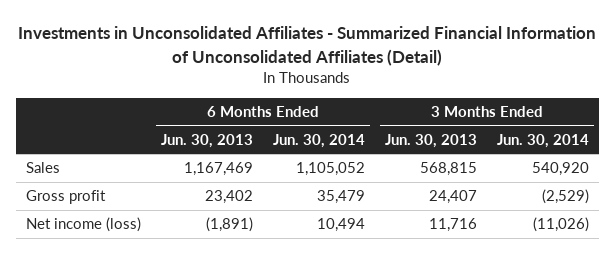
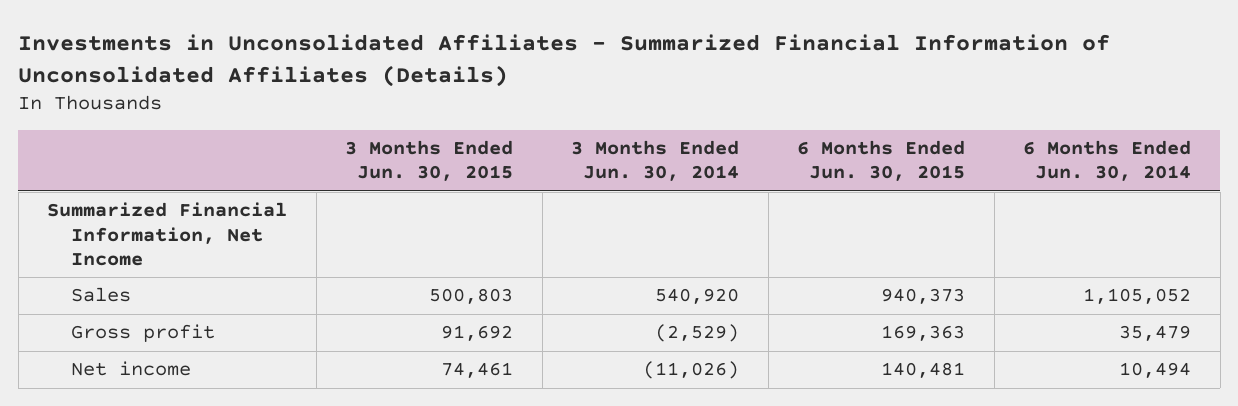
- Investments in Unconsolidated Affiliates - Summarized Financial Information of Unconsolidated Affiliates (Detail)
+ Investments in Unconsolidated Affiliates - Summarized Financial Information of Unconsolidated Affiliates (Details)
- | 6 Months Ended Jun. 30, 2013 | 6 Months Ended Jun. 30, 2014 | 3 Months Ended Jun. 30, 2013 | 3 Months Ended Jun. 30, 2014
+ | 3 Months Ended Jun. 30, 2015 | 3 Months Ended Jun. 30, 2014 | 6 Months Ended Jun. 30, 2015 | 6 Months Ended Jun. 30, 2014
+ Summarized Financial Information, Net Income
- Net income (loss) | (1,891) | 10,494 | 11,716 | (11,026)
+ Net income | 74,461 | (11,026) | 140,481 | 10,494

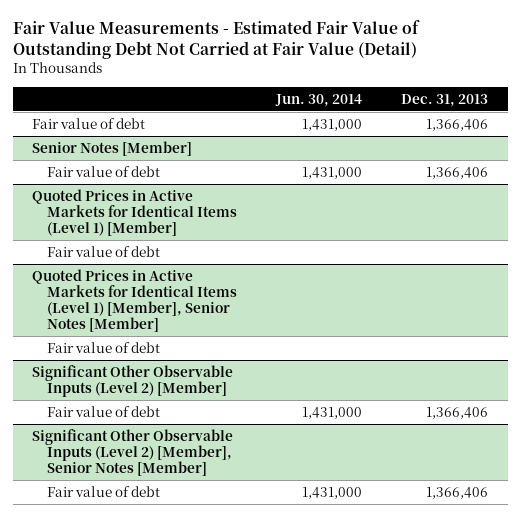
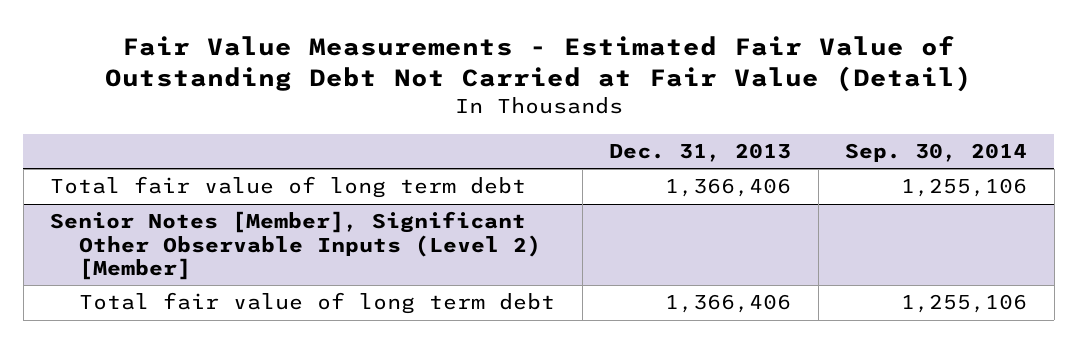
- | Jun. 30, 2014 | Dec. 31, 2013
+ | Dec. 31, 2013 | Sep. 30, 2014
- Fair value of debt | 1,431,000 | 1,366,406
- Senior Notes [Member]
- Fair value of debt | 1,431,000 | 1,366,406
- Quoted Prices in Active Markets for Identical Items (Level 1) [Member]
- Fair value of debt
- Quoted Prices in Active Markets for Identical Items (Level 1) [Member], Senior Notes [Member]
- Fair value of debt
- Significant Other Observable Inputs (Level 2) [Member]
- Fair value of debt | 1,431,000 | 1,366,406
- Significant Other Observable Inputs (Level 2) [Member], Senior Notes [Member]
- Fair value of debt | 1,431,000 | 1,366,406
+ Total fair value of long term debt | 1,366,406 | 1,255,106
+ Senior Notes [Member], Significant Other Observable Inputs (Level 2) [Member]
+ Total fair value of long term debt | 1,366,406 | 1,255,106

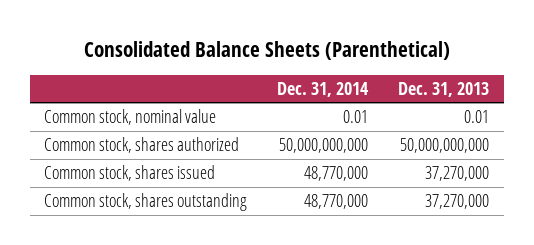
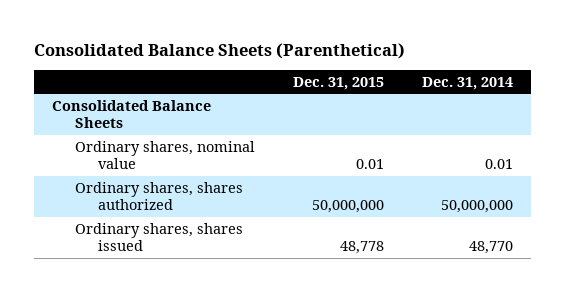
- | Dec. 31, 2014 | Dec. 31, 2013
+ | Dec. 31, 2015 | Dec. 31, 2014
- Common stock, nominal value | 0.01 | 0.01
- Common stock, shares authorized | 50,000,000,000 | 50,000,000,000
- Common stock, shares issued | 48,770,000 | 37,270,000
- Common stock, shares outstanding | 48,770,000 | 37,270,000
+ Consolidated Balance Sheets
+ Ordinary shares, nominal value | 0.01 | 0.01
+ Ordinary shares, shares authorized | 50,000,000 | 50,000,000
+ Ordinary shares, shares issued | 48,778 | 48,770

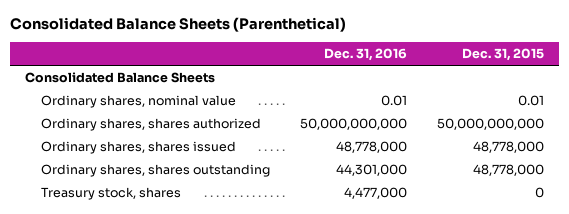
- | Dec. 31, 2015 | Dec. 31, 2014
+ | Dec. 31, 2016 | Dec. 31, 2015
- Ordinary shares, shares authorized | 50,000,000 | 50,000,000
- Ordinary shares, shares issued | 48,778 | 48,770
+ Ordinary shares, shares authorized | 50,000,000,000 | 50,000,000,000
+ Ordinary shares, shares issued | 48,778,000 | 48,778,000
+ Ordinary shares, shares outstanding | 44,301,000 | 48,778,000
+ Treasury stock, shares | 4,477,000 | 0

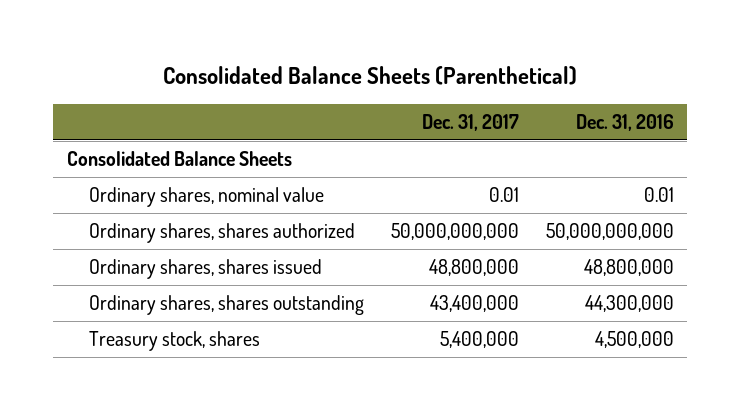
- | Dec. 31, 2016 | Dec. 31, 2015
+ | Dec. 31, 2017 | Dec. 31, 2016
- Ordinary shares, shares issued | 48,778,000 | 48,778,000
- Ordinary shares, shares outstanding | 44,301,000 | 48,778,000
- Treasury stock, shares | 4,477,000 | 0
+ Ordinary shares, shares issued | 48,800,000 | 48,800,000
+ Ordinary shares, shares outstanding | 43,400,000 | 44,300,000
+ Treasury stock, shares | 5,400,000 | 4,500,000

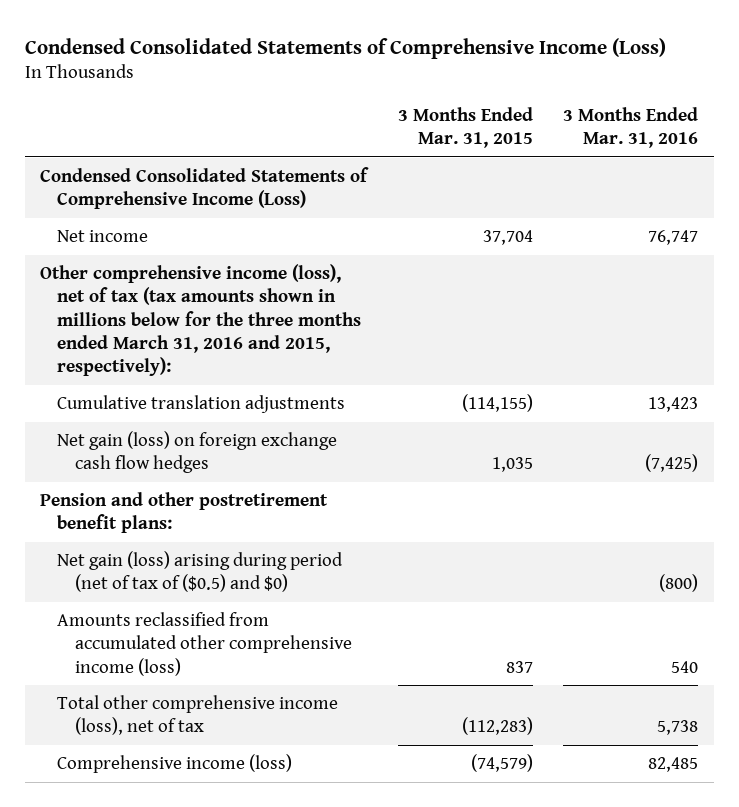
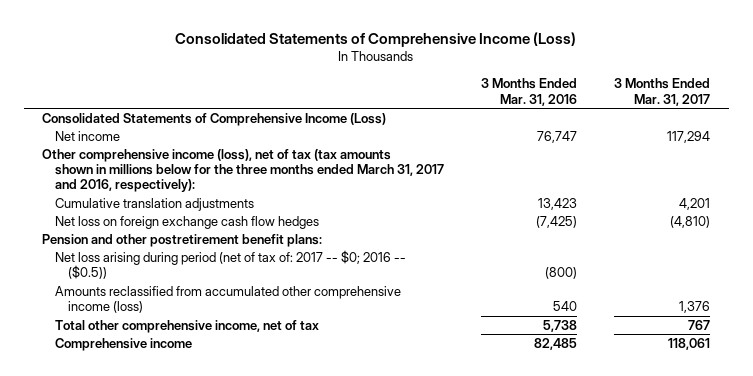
- Condensed Consolidated Statements of Comprehensive Income (Loss)
+ Consolidated Statements of Comprehensive Income (Loss)
- | 3 Months Ended Mar. 31, 2015 | 3 Months Ended Mar. 31, 2016
+ | 3 Months Ended Mar. 31, 2016 | 3 Months Ended Mar. 31, 2017
- Condensed Consolidated Statements of Comprehensive Income (Loss)
+ Consolidated Statements of Comprehensive Income (Loss)
- Other comprehensive income (loss), net of tax (tax amounts shown in millions below for the three months ended March 31, 2016 and 2015, respectively):
+ Other comprehensive income (loss), net of tax (tax amounts shown in millions below for the three months ended March 31, 2017 and 2016, respectively):
- Net gain (loss) on foreign exchange cash flow hedges | 1,035 | (7,425)
+ Net loss on foreign exchange cash flow hedges | (7,425) | (4,810)
- Net gain (loss) arising during period (net of tax of ($0.5) and $0) | | (800)
+ Net loss arising during period (net of tax of: 2017 -- $0; 2016 -- ($0.5)) | (800) |
- Total other comprehensive income (loss), net of tax | (112,283) | 5,738
- Comprehensive income (loss) | (74,579) | 82,485
+ Total other comprehensive income, net of tax | 5,738 | 767
+ Comprehensive income | 82,485 | 118,061

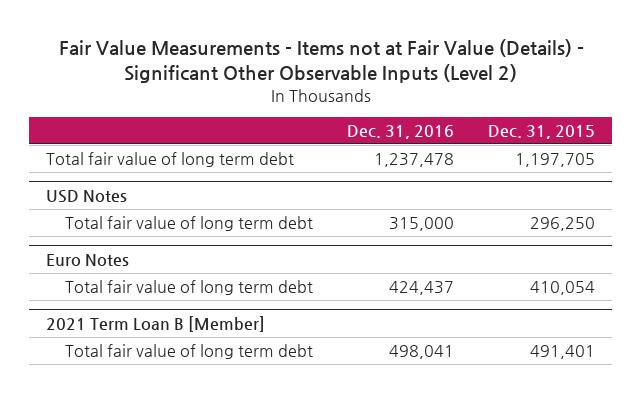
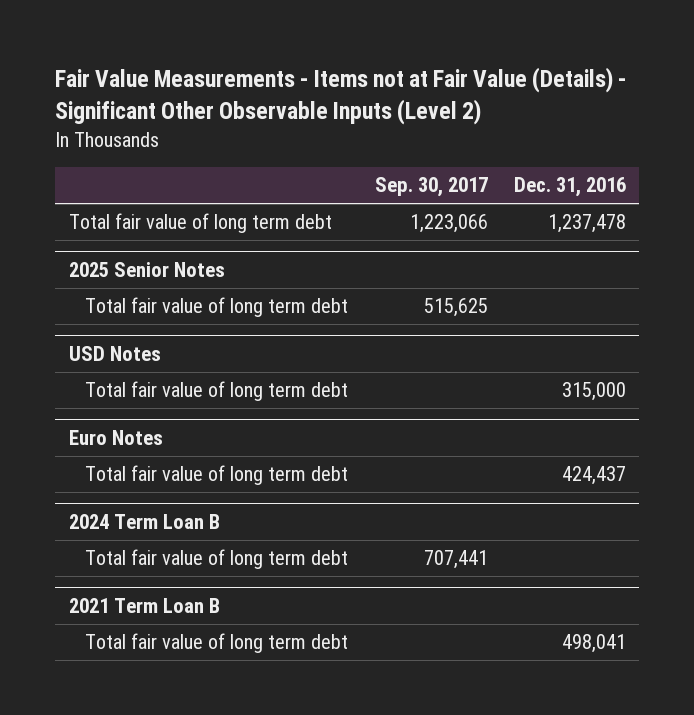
- | Dec. 31, 2016 | Dec. 31, 2015
+ | Sep. 30, 2017 | Dec. 31, 2016
+ 2025 Senior Notes
+ Total fair value of long term debt | 515,625 |
- 2021 Term Loan B [Member]
+ 2024 Term Loan B
+ Total fair value of long term debt | 707,441 |
+ 2021 Term Loan B

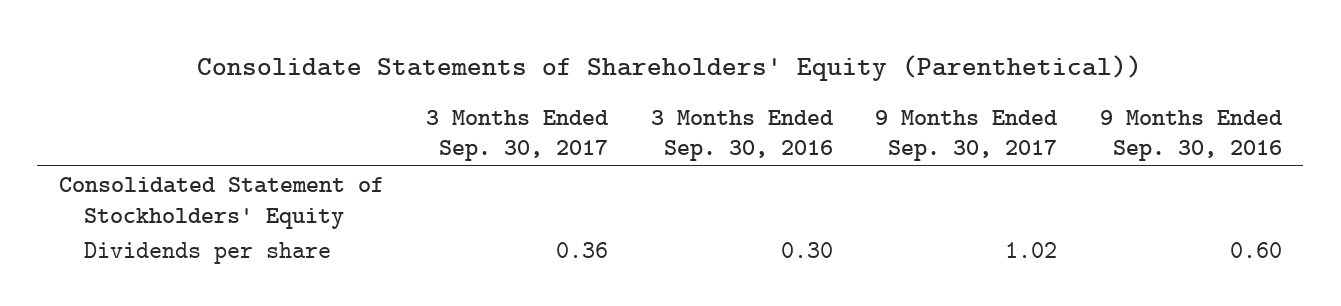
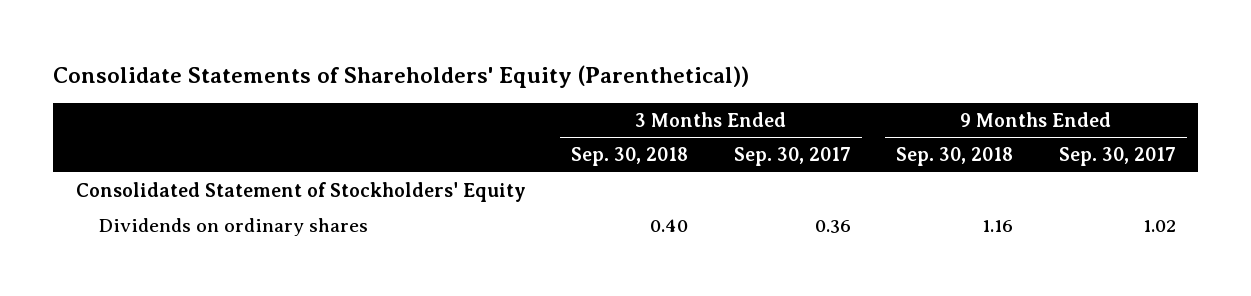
- | 3 Months Ended Sep. 30, 2017 | 3 Months Ended Sep. 30, 2016 | 9 Months Ended Sep. 30, 2017 | 9 Months Ended Sep. 30, 2016
+ | 3 Months Ended Sep. 30, 2018 | 3 Months Ended Sep. 30, 2017 | 9 Months Ended Sep. 30, 2018 | 9 Months Ended Sep. 30, 2017
- Dividends per share | 0.36 | 0.30 | 1.02 | 0.60
+ Dividends on ordinary shares | 0.40 | 0.36 | 1.16 | 1.02

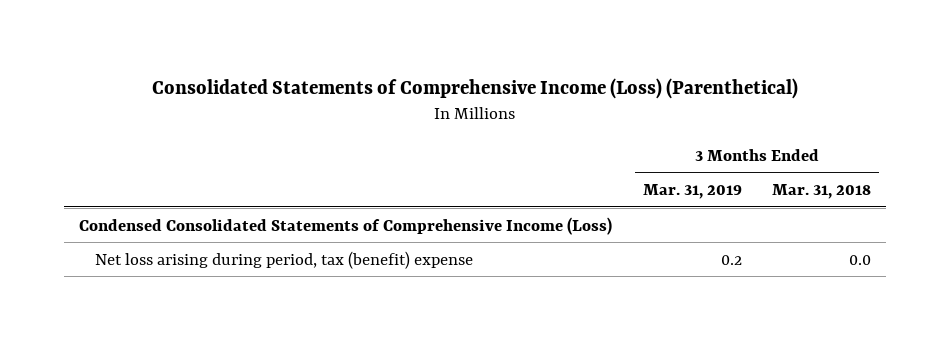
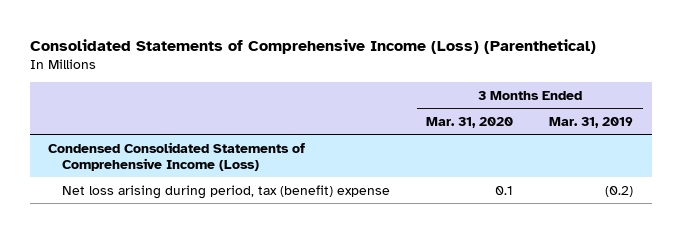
- | 3 Months Ended Mar. 31, 2019 | 3 Months Ended Mar. 31, 2018
+ | 3 Months Ended Mar. 31, 2020 | 3 Months Ended Mar. 31, 2019
- Net loss arising during period, tax (benefit) expense | 0.2 | 0.0
+ Net loss arising during period, tax (benefit) expense | 0.1 | (0.2)

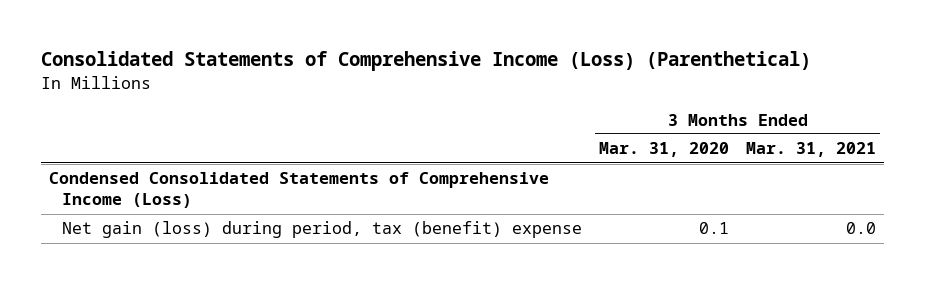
- | 3 Months Ended Mar. 31, 2020 | 3 Months Ended Mar. 31, 2019
+ | 3 Months Ended Mar. 31, 2020 | 3 Months Ended Mar. 31, 2021
- Net loss arising during period, tax (benefit) expense | 0.1 | (0.2)
+ Net gain (loss) during period, tax (benefit) expense | 0.1 | 0.0

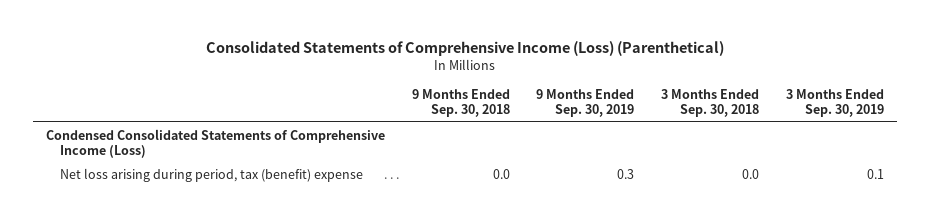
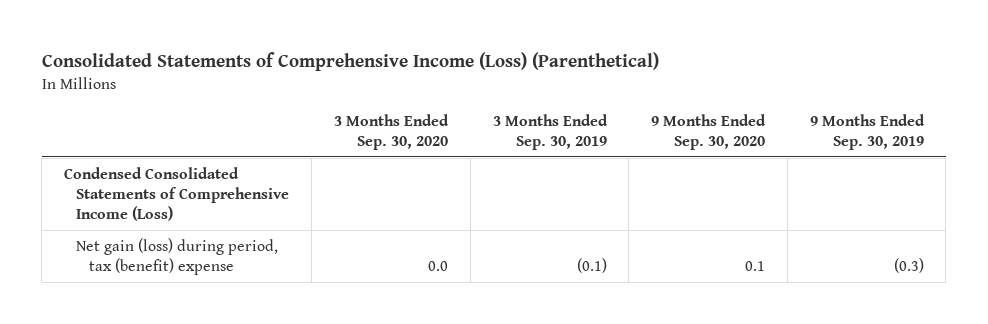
- | 9 Months Ended Sep. 30, 2018 | 9 Months Ended Sep. 30, 2019 | 3 Months Ended Sep. 30, 2018 | 3 Months Ended Sep. 30, 2019
+ | 3 Months Ended Sep. 30, 2020 | 3 Months Ended Sep. 30, 2019 | 9 Months Ended Sep. 30, 2020 | 9 Months Ended Sep. 30, 2019
- Net loss arising during period, tax (benefit) expense | 0.0 | 0.3 | 0.0 | 0.1
+ Net gain (loss) during period, tax (benefit) expense | 0.0 | (0.1) | 0.1 | (0.3)

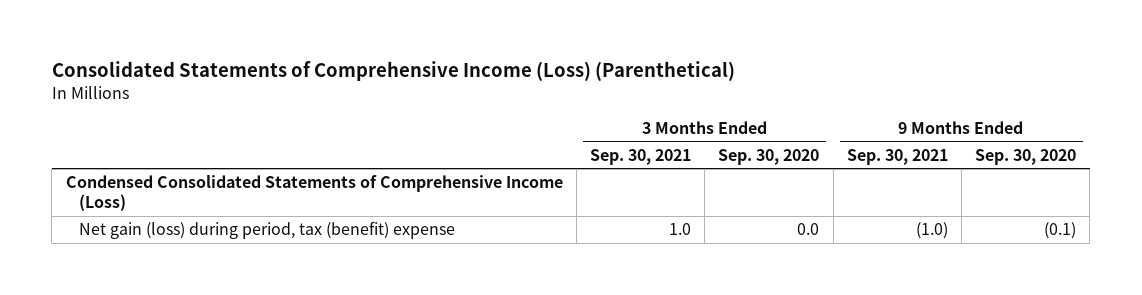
- | 3 Months Ended Sep. 30, 2020 | 3 Months Ended Sep. 30, 2019 | 9 Months Ended Sep. 30, 2020 | 9 Months Ended Sep. 30, 2019
+ | 3 Months Ended Sep. 30, 2021 | 3 Months Ended Sep. 30, 2020 | 9 Months Ended Sep. 30, 2021 | 9 Months Ended Sep. 30, 2020
- Net gain (loss) during period, tax (benefit) expense | 0.0 | (0.1) | 0.1 | (0.3)
+ Net gain (loss) during period, tax (benefit) expense | 1.0 | 0.0 | (1.0) | (0.1)

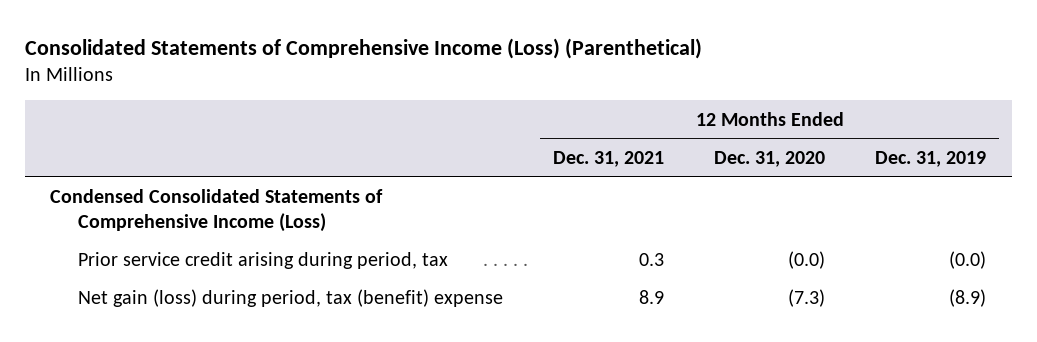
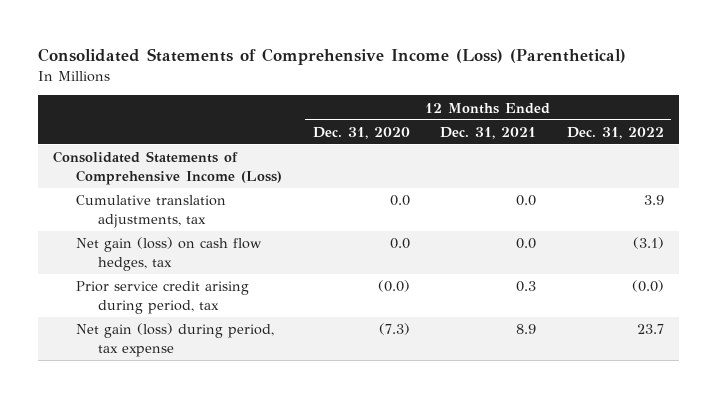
- | 12 Months Ended Dec. 31, 2021 | 12 Months Ended Dec. 31, 2020 | 12 Months Ended Dec. 31, 2019
+ | 12 Months Ended Dec. 31, 2020 | 12 Months Ended Dec. 31, 2021 | 12 Months Ended Dec. 31, 2022
- Condensed Consolidated Statements of Comprehensive Income (Loss)
+ Consolidated Statements of Comprehensive Income (Loss)
+ Cumulative translation adjustments, tax | 0.0 | 0.0 | 3.9
+ Net gain (loss) on cash flow hedges, tax | 0.0 | 0.0 | (3.1)
- Net gain (loss) during period, tax (benefit) expense | 8.9 | (7.3) | (8.9)
+ Net gain (loss) during period, tax expense | (7.3) | 8.9 | 23.7

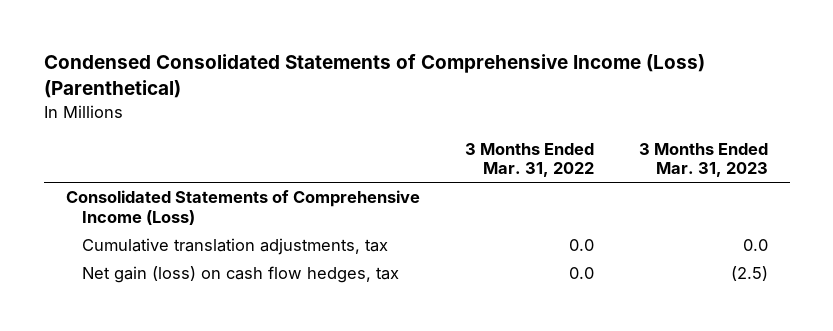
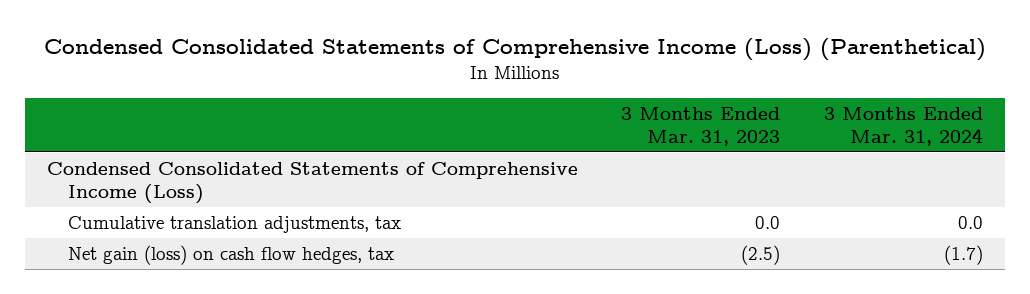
- | 3 Months Ended Mar. 31, 2022 | 3 Months Ended Mar. 31, 2023
+ | 3 Months Ended Mar. 31, 2023 | 3 Months Ended Mar. 31, 2024
- Consolidated Statements of Comprehensive Income (Loss)
+ Condensed Consolidated Statements of Comprehensive Income (Loss)

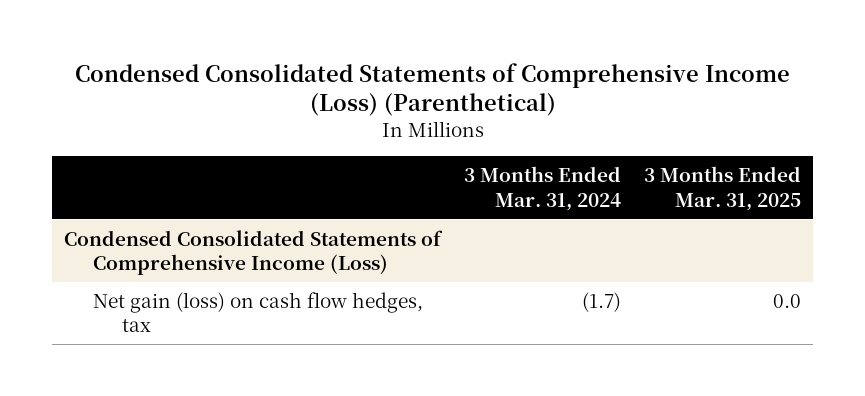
- | 3 Months Ended Mar. 31, 2023 | 3 Months Ended Mar. 31, 2024
+ | 3 Months Ended Mar. 31, 2024 | 3 Months Ended Mar. 31, 2025
- Cumulative translation adjustments, tax | 0.0 | 0.0

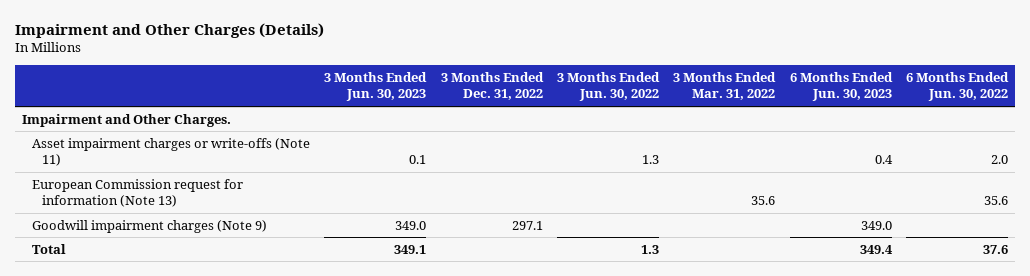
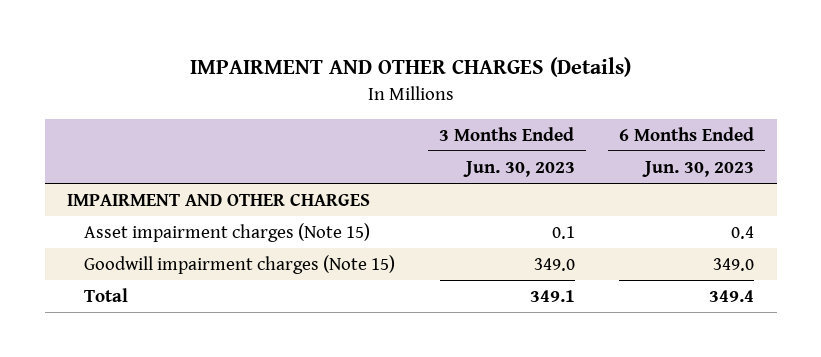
- Impairment and Other Charges (Details)
+ IMPAIRMENT AND OTHER CHARGES (Details)
- | 3 Months Ended Jun. 30, 2023 | 3 Months Ended Dec. 31, 2022 | 3 Months Ended Jun. 30, 2022 | 3 Months Ended Mar. 31, 2022 | 6 Months Ended Jun. 30, 2023 | 6 Months Ended Jun. 30, 2022
+ | 3 Months Ended Jun. 30, 2023 | 6 Months Ended Jun. 30, 2023
- Impairment and Other Charges.
- Asset impairment charges or write-offs (Note 11) | 0.1 | | 1.3 | | 0.4 | 2.0
- European Commission request for information (Note 13) | | | | 35.6 | | 35.6
- Goodwill impairment charges (Note 9) | 349.0 | 297.1 | | | 349.0 |
+ IMPAIRMENT AND OTHER CHARGES
+ Asset impairment charges (Note 15) | 0.1 | 0.4
+ Goodwill impairment charges (Note 15) | 349.0 | 349.0

